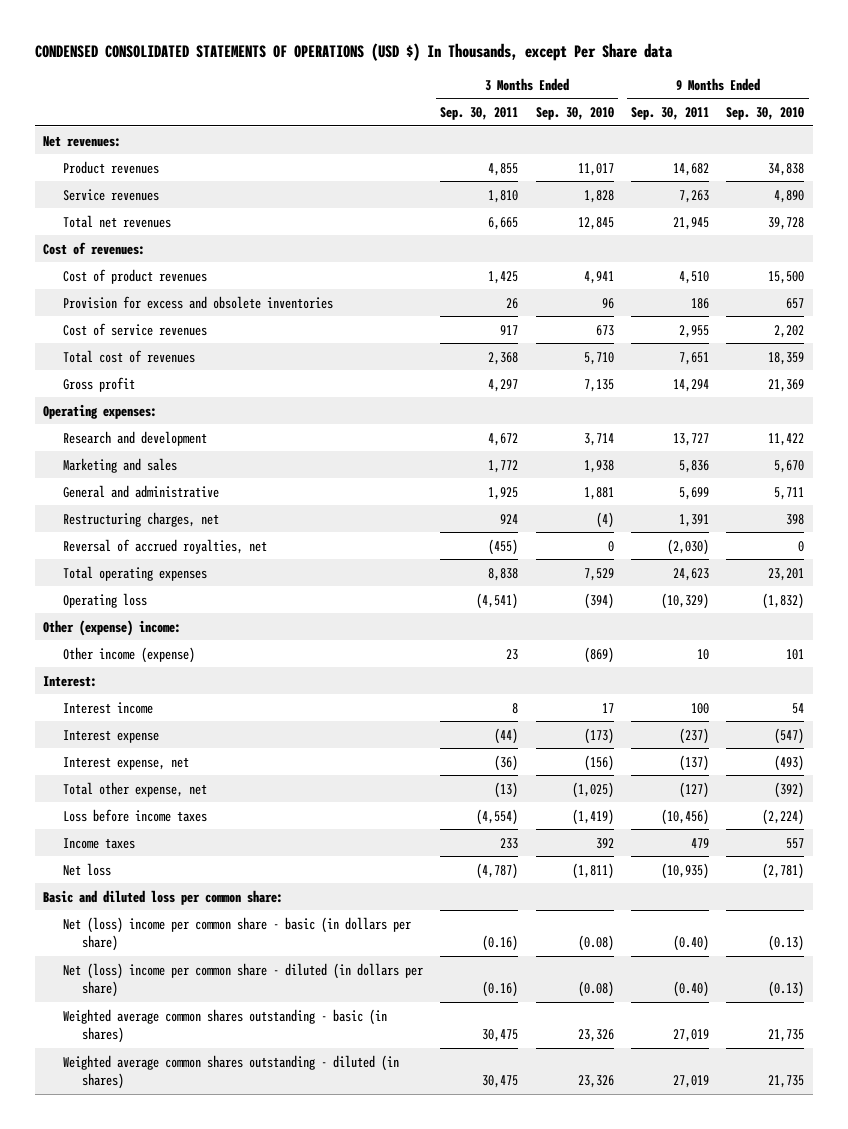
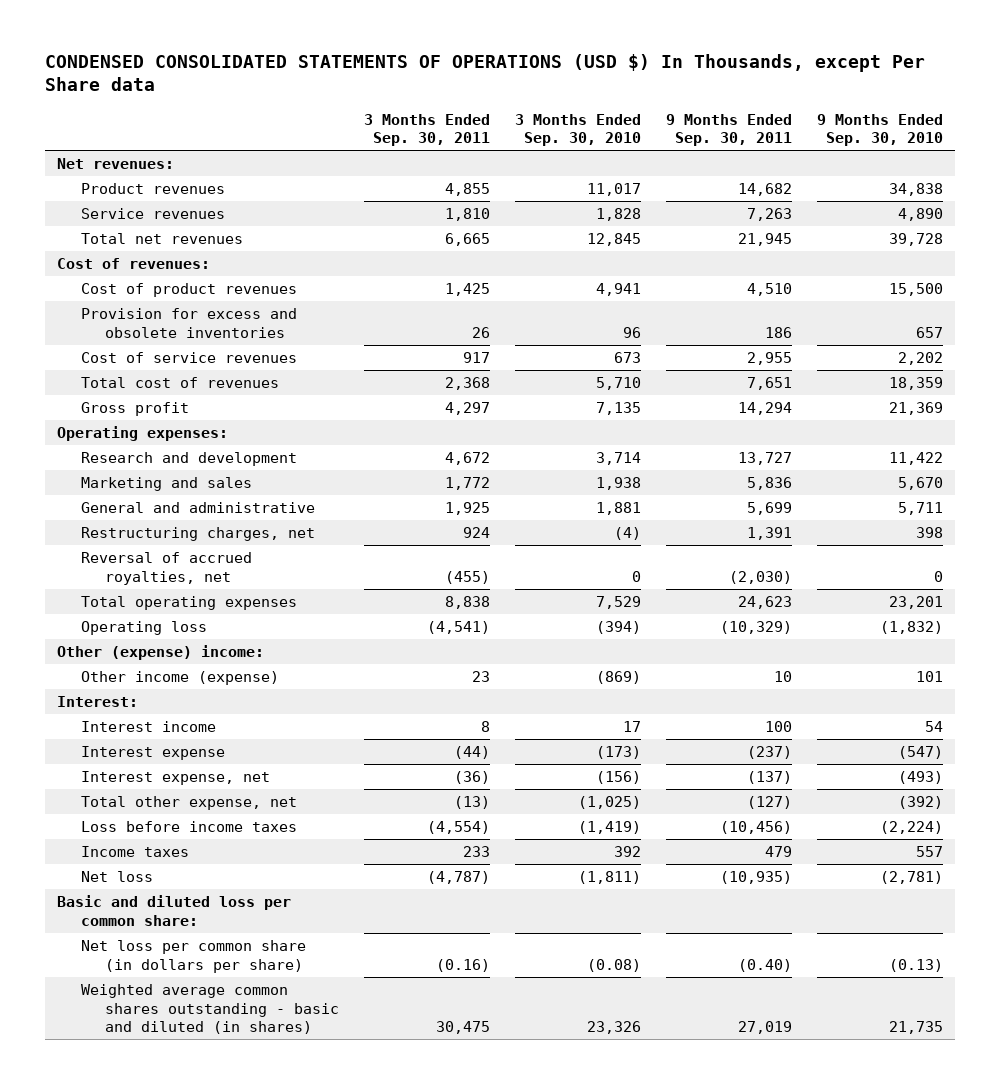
- Net (loss) income per common share - basic (in dollars per share) | (0.16) | (0.08) | (0.40) | (0.13)
- Net (loss) income per common share - diluted (in dollars per share) | (0.16) | (0.08) | (0.40) | (0.13)
- Weighted average common shares outstanding - basic (in shares) | 30,475 | 23,326 | 27,019 | 21,735
- Weighted average common shares outstanding - diluted (in shares) | 30,475 | 23,326 | 27,019 | 21,735
+ Net loss per common share (in dollars per share) | (0.16) | (0.08) | (0.40) | (0.13)
+ Weighted average common shares outstanding - basic and diluted (in shares) | 30,475 | 23,326 | 27,019 | 21,735

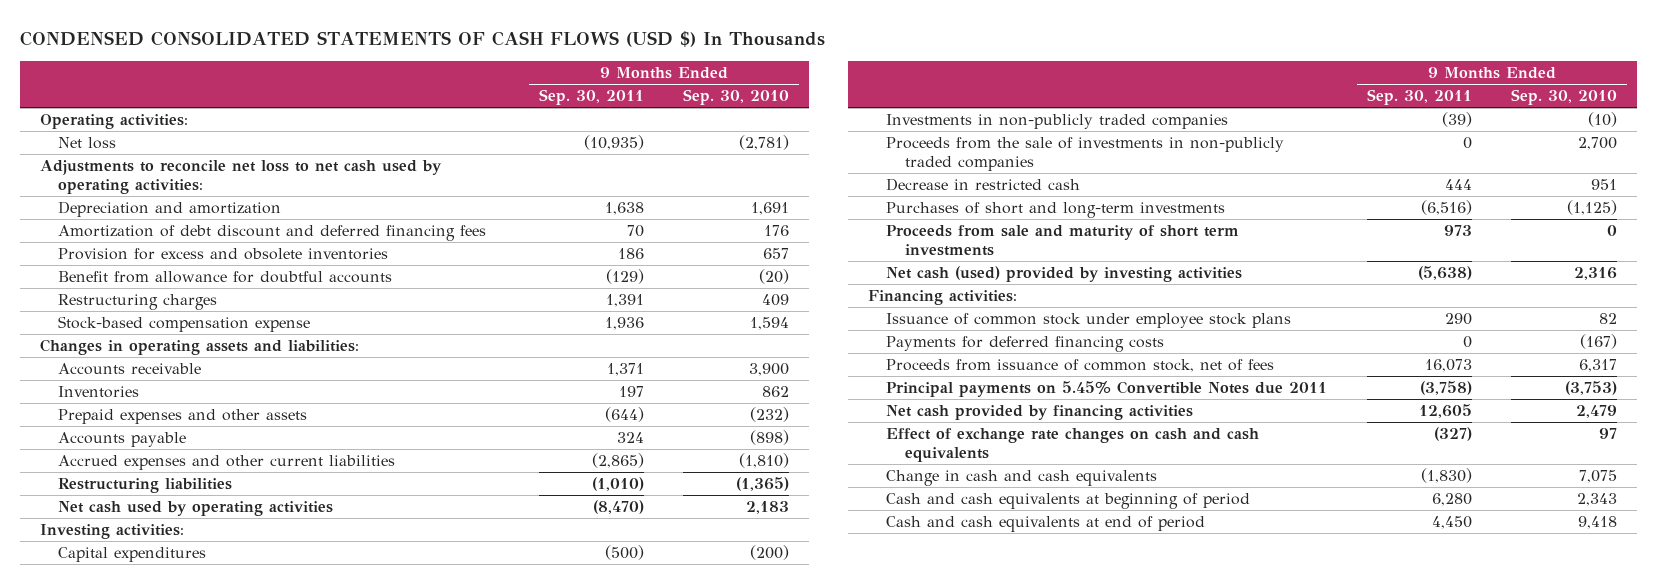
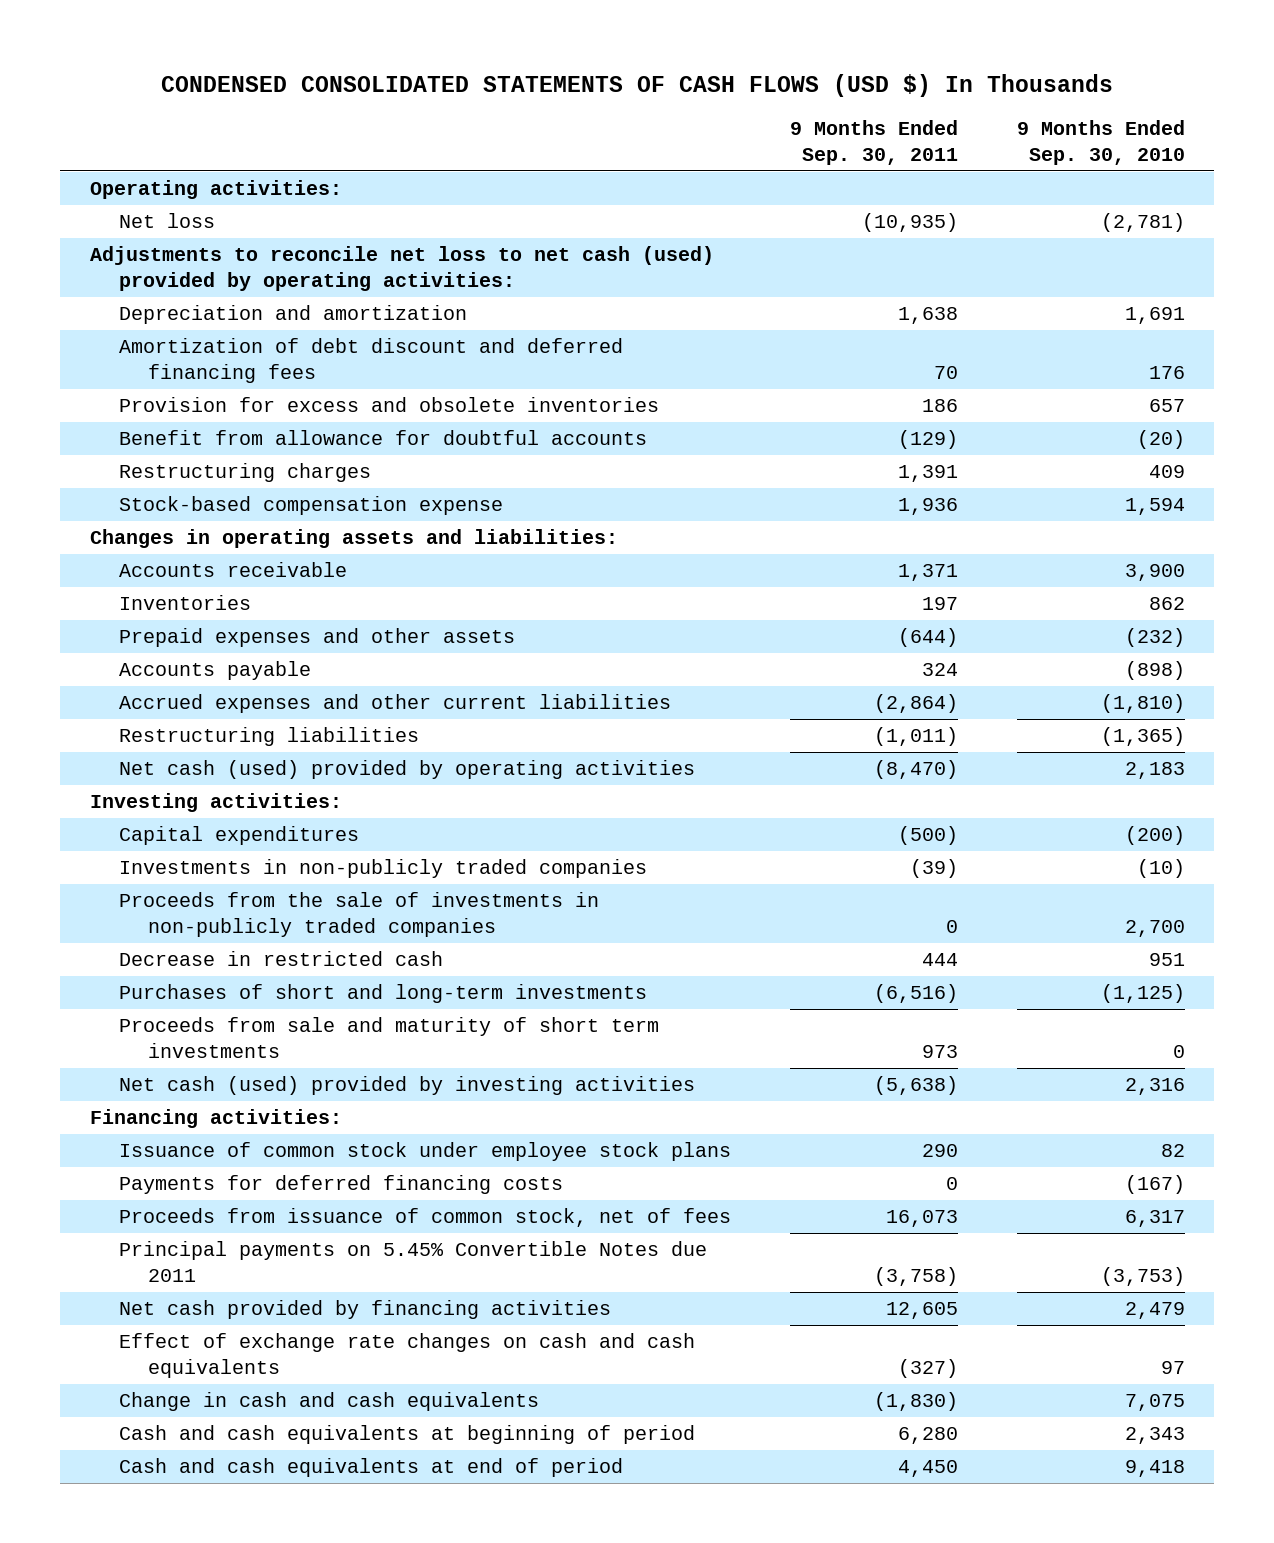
- Adjustments to reconcile net loss to net cash used by operating activities:
+ Adjustments to reconcile net loss to net cash (used) provided by operating activities:
- Accrued expenses and other current liabilities | (2,865) | (1,810)
- Restructuring liabilities | (1,010) | (1,365)
- Net cash used by operating activities | (8,470) | 2,183
+ Accrued expenses and other current liabilities | (2,864) | (1,810)
+ Restructuring liabilities | (1,011) | (1,365)
+ Net cash (used) provided by operating activities | (8,470) | 2,183

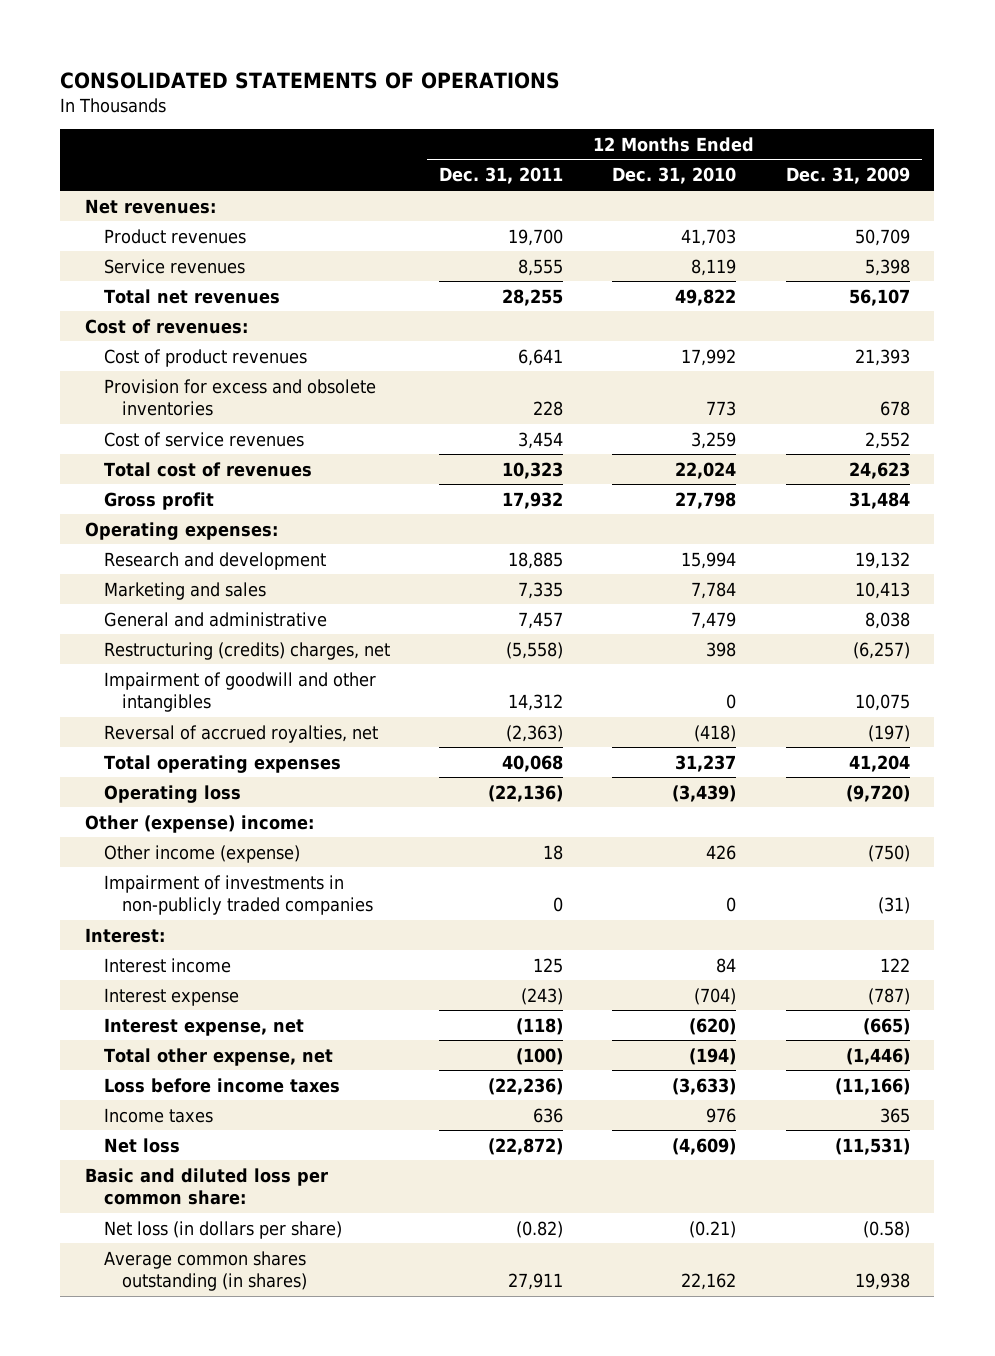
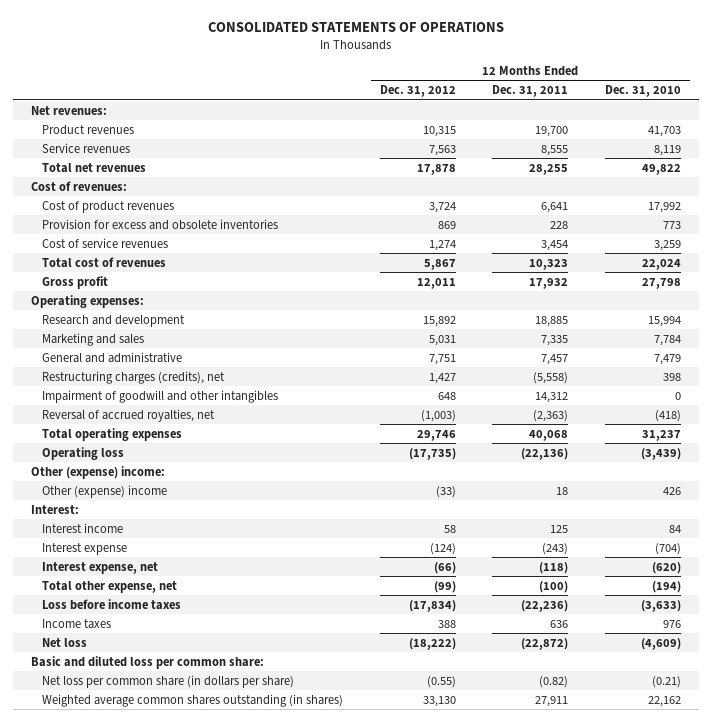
- | 12 Months Ended Dec. 31, 2011 | 12 Months Ended Dec. 31, 2010 | 12 Months Ended Dec. 31, 2009
+ | 12 Months Ended Dec. 31, 2012 | 12 Months Ended Dec. 31, 2011 | 12 Months Ended Dec. 31, 2010
- Restructuring (credits) charges, net | (5,558) | 398 | (6,257)
+ Restructuring charges (credits), net | 1,427 | (5,558) | 398
- Other income (expense) | 18 | 426 | (750)
- Impairment of investments in non-publicly traded companies | 0 | 0 | (31)
+ Other (expense) income | (33) | 18 | 426
- Net loss (in dollars per share) | (0.82) | (0.21) | (0.58)
- Average common shares outstanding (in shares) | 27,911 | 22,162 | 19,938
+ Net loss per common share (in dollars per share) | (0.55) | (0.82) | (0.21)
+ Weighted average common shares outstanding (in shares) | 33,130 | 27,911 | 22,162

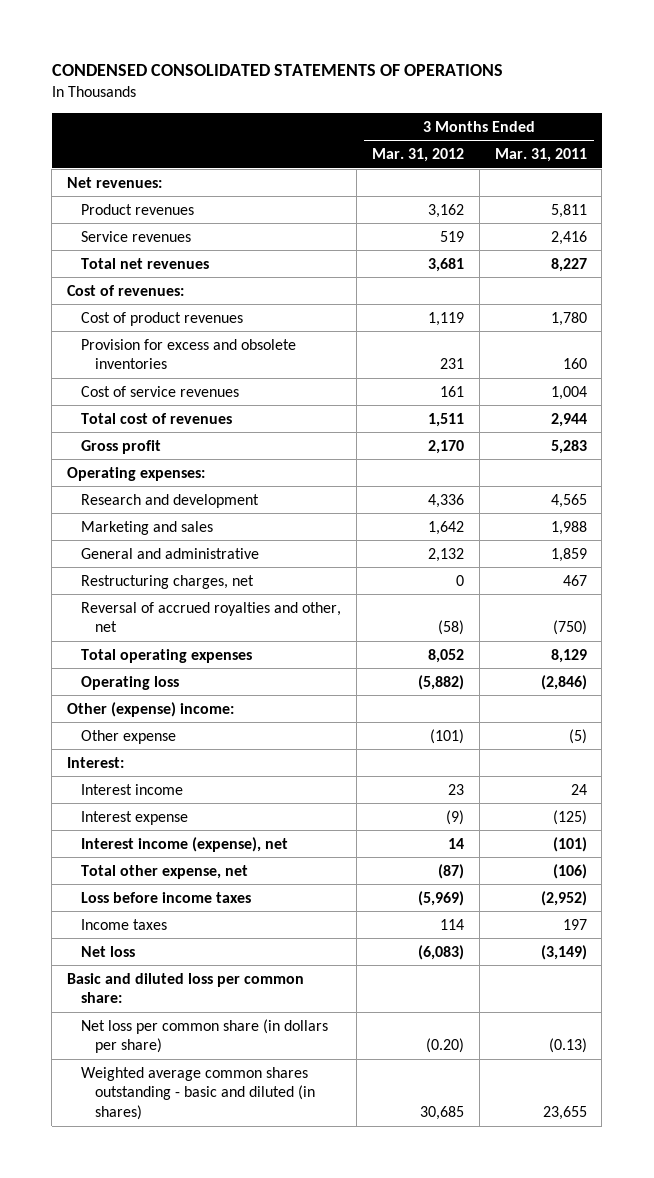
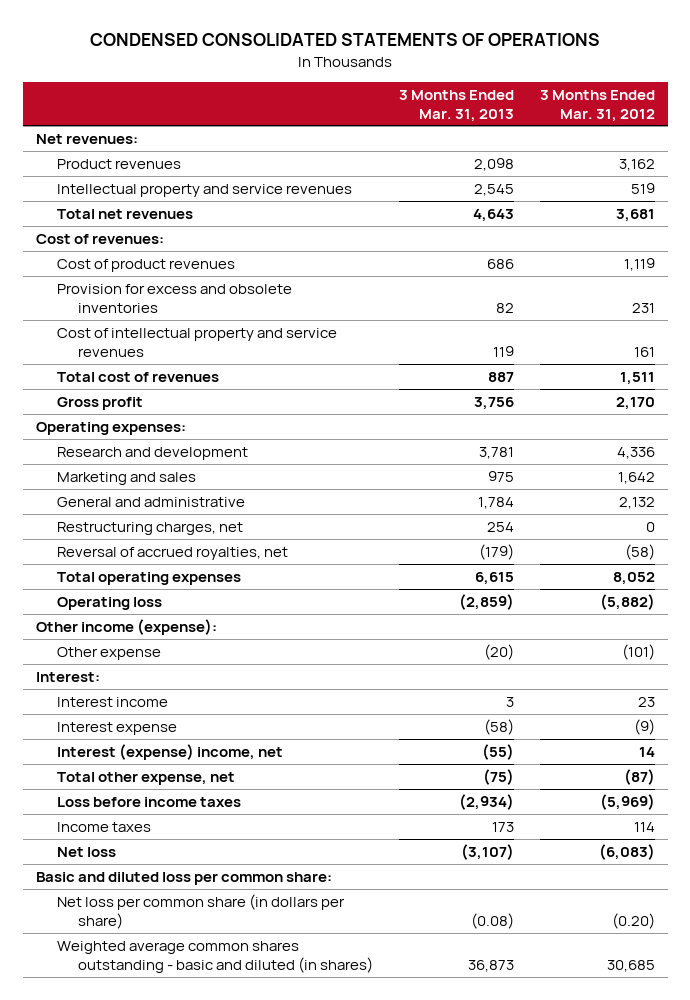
- | 3 Months Ended Mar. 31, 2012 | 3 Months Ended Mar. 31, 2011
+ | 3 Months Ended Mar. 31, 2013 | 3 Months Ended Mar. 31, 2012
- Service revenues | 519 | 2,416
+ Intellectual property and service revenues | 2,545 | 519
- Cost of service revenues | 161 | 1,004
+ Cost of intellectual property and service revenues | 119 | 161
- Reversal of accrued royalties and other, net | (58) | (750)
+ Reversal of accrued royalties, net | (179) | (58)
- Other (expense) income:
+ Other income (expense):
- Interest income (expense), net | 14 | (101)
+ Interest (expense) income, net | (55) | 14

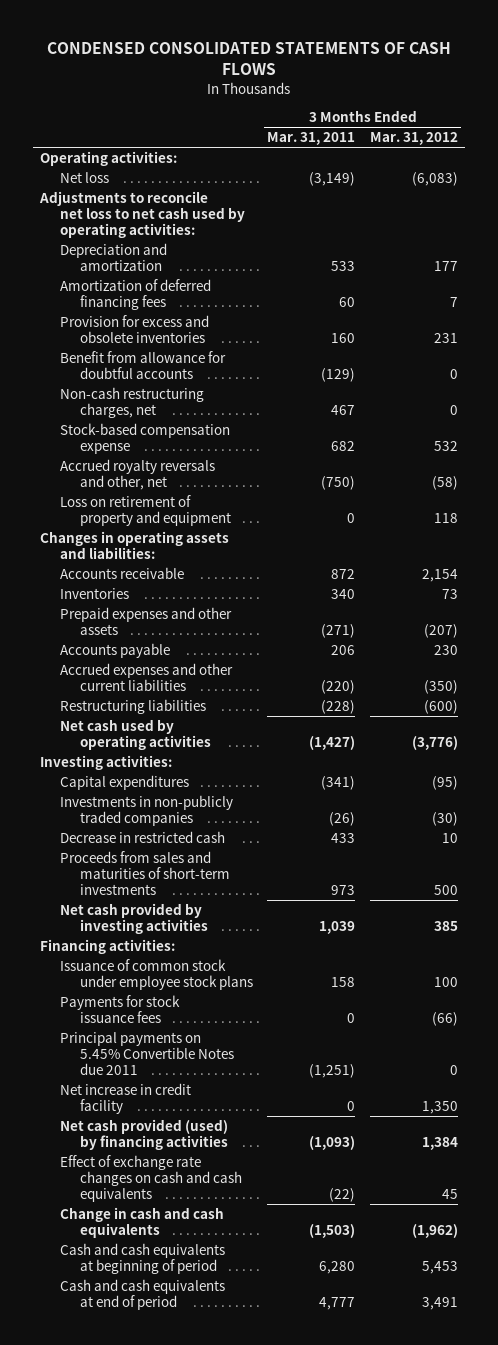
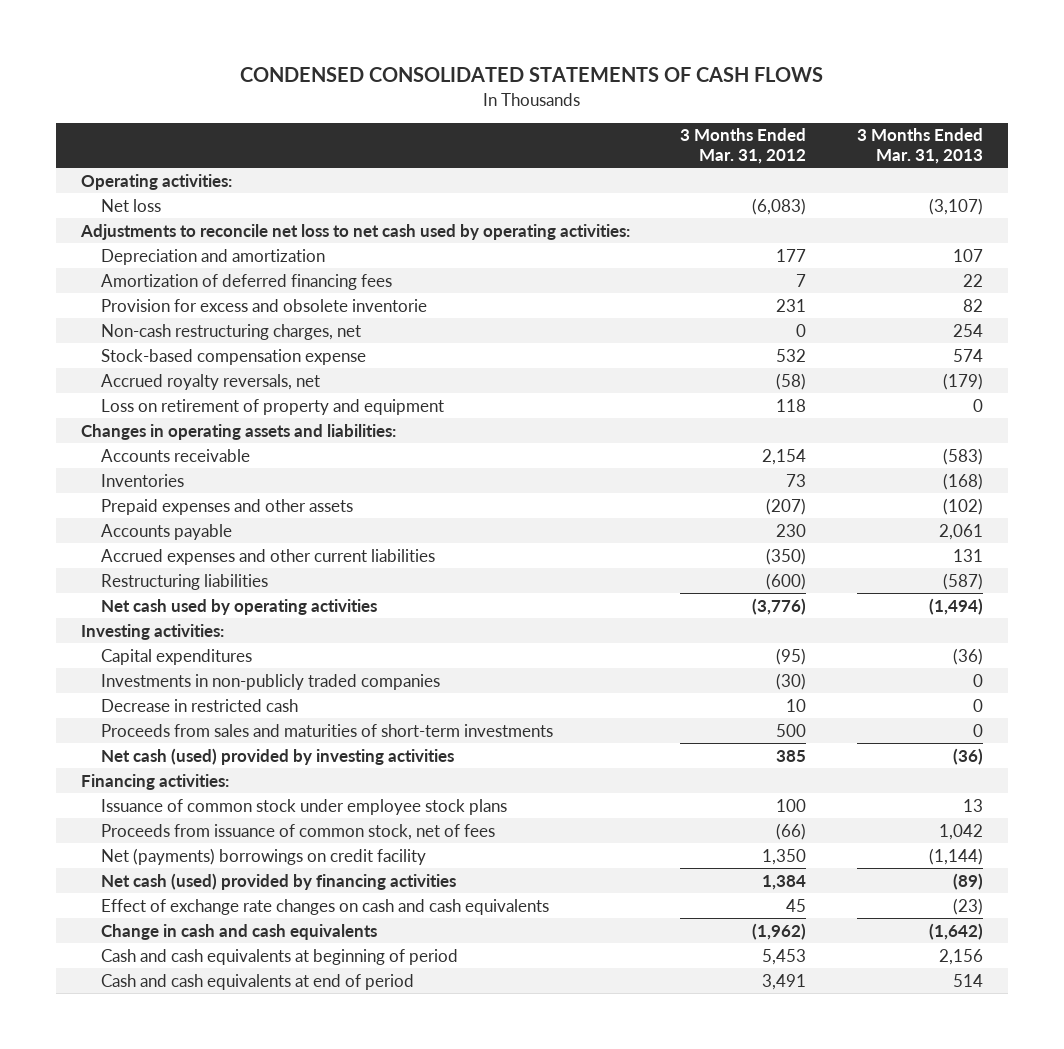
- | 3 Months Ended Mar. 31, 2011 | 3 Months Ended Mar. 31, 2012
+ | 3 Months Ended Mar. 31, 2012 | 3 Months Ended Mar. 31, 2013
- Provision for excess and obsolete inventories | 160 | 231
- Benefit from allowance for doubtful accounts | (129) | 0
+ Provision for excess and obsolete inventorie | 231 | 82
- Accrued royalty reversals and other, net | (750) | (58)
+ Accrued royalty reversals, net | (58) | (179)
- Net cash provided by investing activities | 1,039 | 385
+ Net cash (used) provided by investing activities | 385 | (36)
- Payments for stock issuance fees | 0 | (66)
- Principal payments on 5.45% Convertible Notes due 2011 | (1,251) | 0
- Net increase in credit facility | 0 | 1,350
- Net cash provided (used) by financing activities | (1,093) | 1,384
+ Proceeds from issuance of common stock, net of fees | (66) | 1,042
+ Net (payments) borrowings on credit facility | 1,350 | (1,144)
+ Net cash (used) provided by financing activities | 1,384 | (89)

